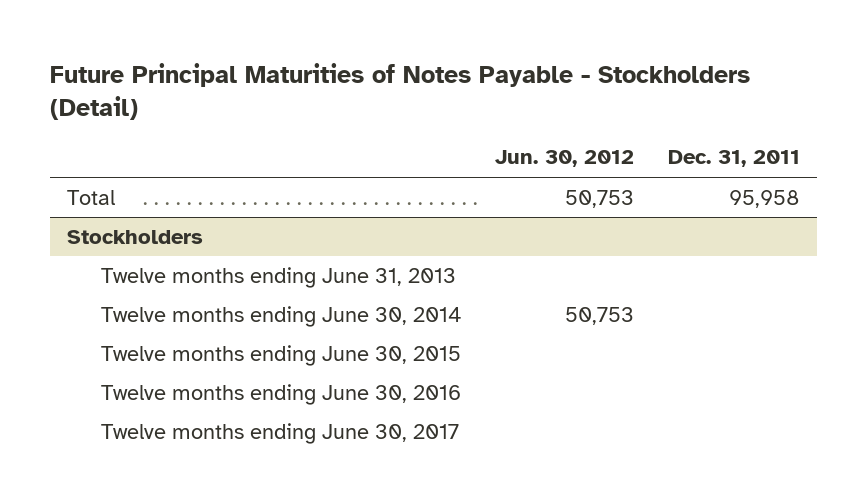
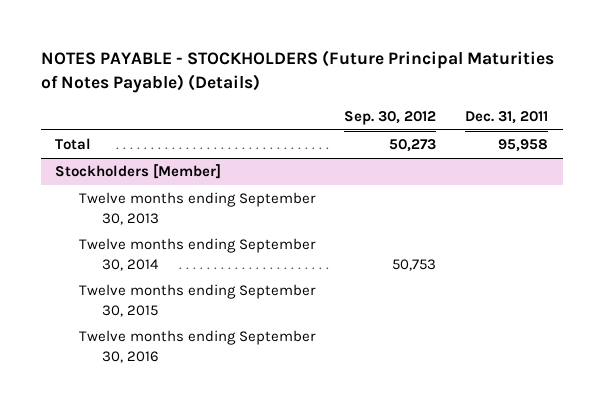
- Future Principal Maturities of Notes Payable - Stockholders (Detail)
+ NOTES PAYABLE - STOCKHOLDERS (Future Principal Maturities of Notes Payable) (Details)
- | Jun. 30, 2012 | Dec. 31, 2011
+ | Sep. 30, 2012 | Dec. 31, 2011
- Stockholders
- Twelve months ending June 31, 2013
- Twelve months ending June 30, 2014 | 50,753 |
- Twelve months ending June 30, 2015
- Twelve months ending June 30, 2016
- Twelve months ending June 30, 2017
+ Stockholders [Member]
+ Twelve months ending September 30, 2013
+ Twelve months ending September 30, 2014 | 50,753 |
+ Twelve months ending September 30, 2015
+ Twelve months ending September 30, 2016

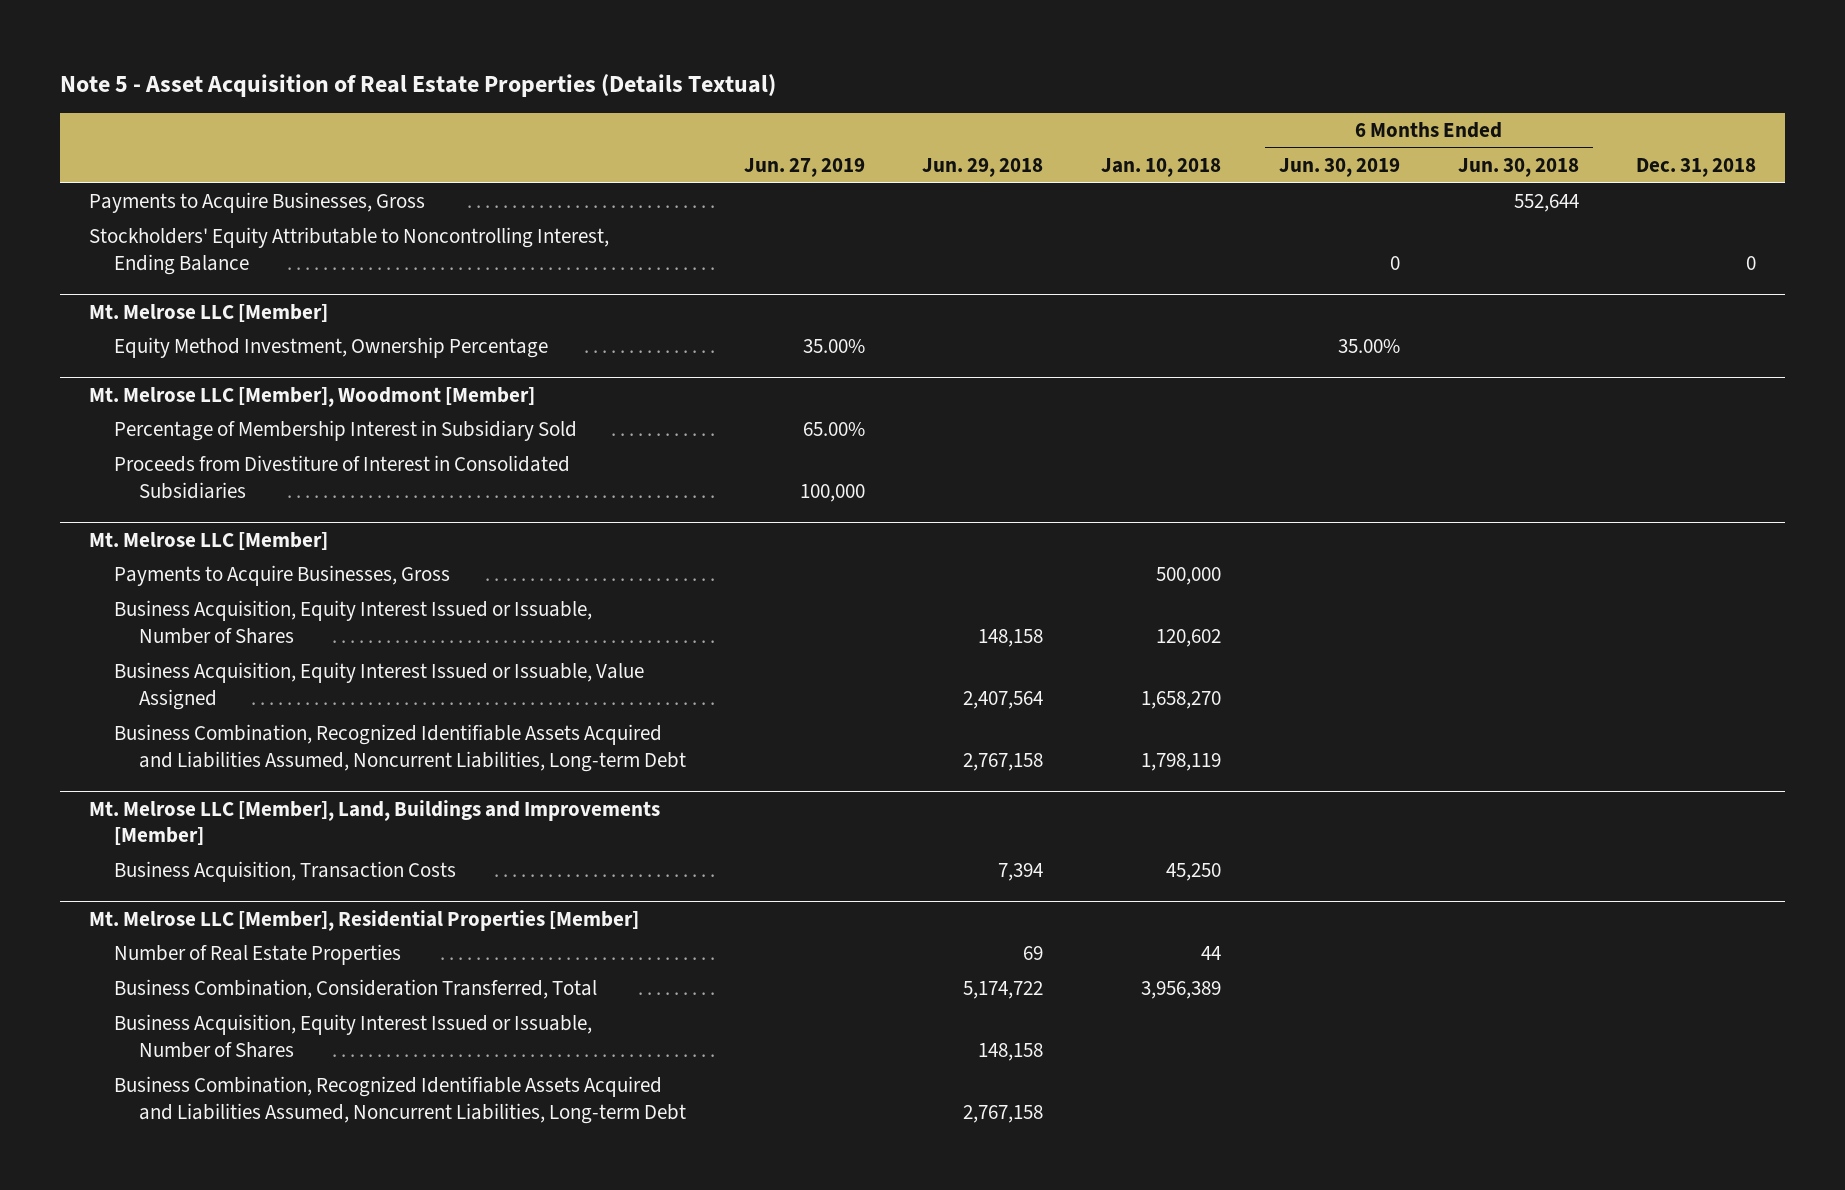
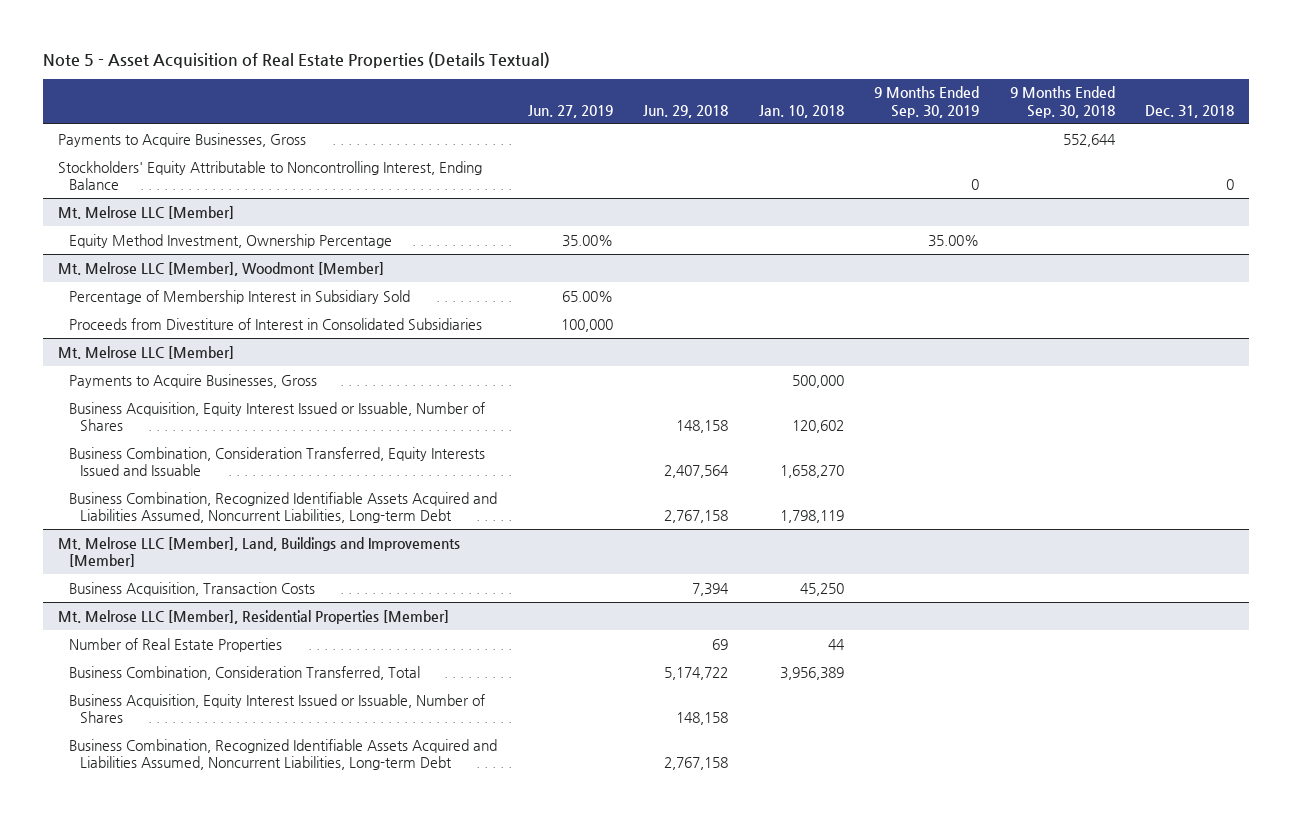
- | Jun. 27, 2019 | Jun. 29, 2018 | Jan. 10, 2018 | 6 Months Ended Jun. 30, 2019 | 6 Months Ended Jun. 30, 2018 | Dec. 31, 2018
+ | Jun. 27, 2019 | Jun. 29, 2018 | Jan. 10, 2018 | 9 Months Ended Sep. 30, 2019 | 9 Months Ended Sep. 30, 2018 | Dec. 31, 2018
@ Mt. Melrose LLC [Member]
- Business Acquisition, Equity Interest Issued or Issuable, Value Assigned | | 2,407,564 | 1,658,270 | | |
+ Business Combination, Consideration Transferred, Equity Interests Issued and Issuable | | 2,407,564 | 1,658,270 | | |

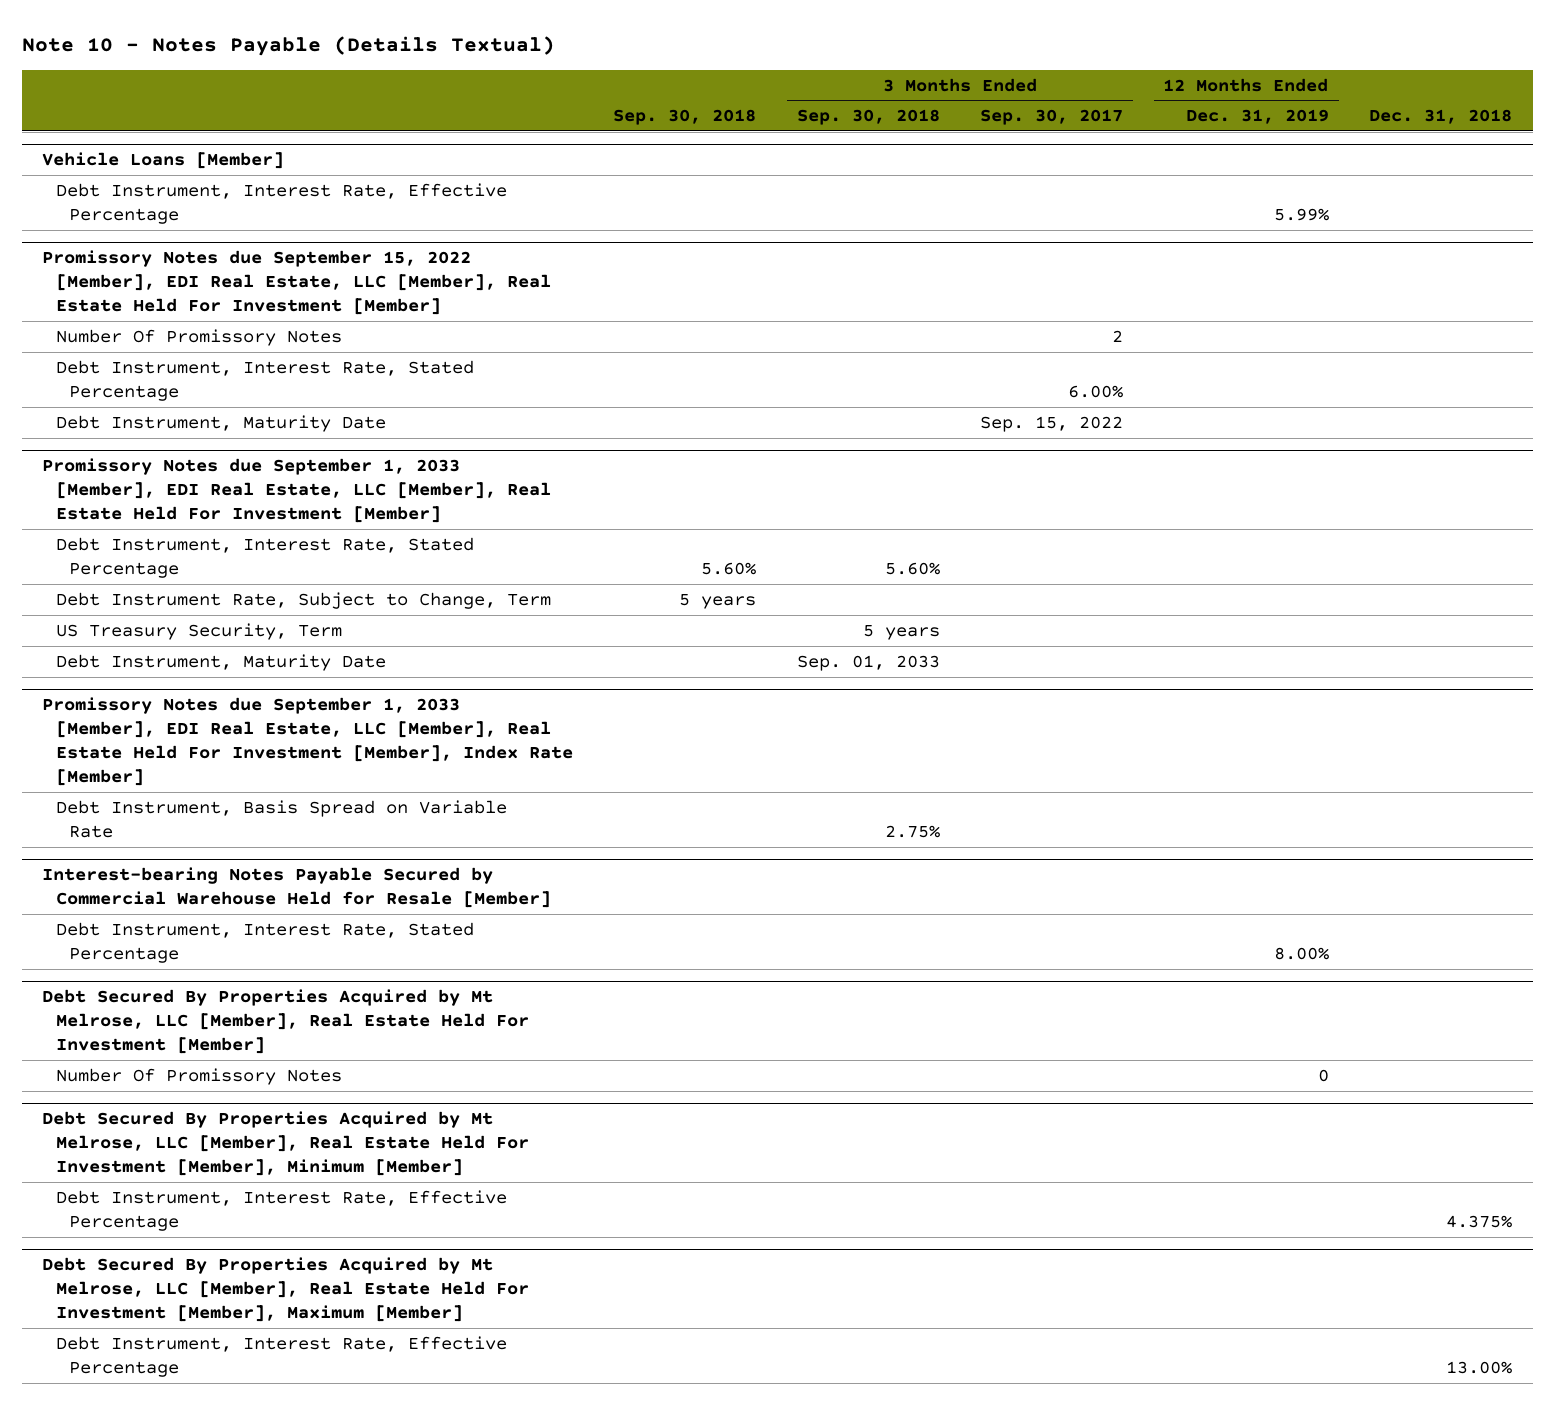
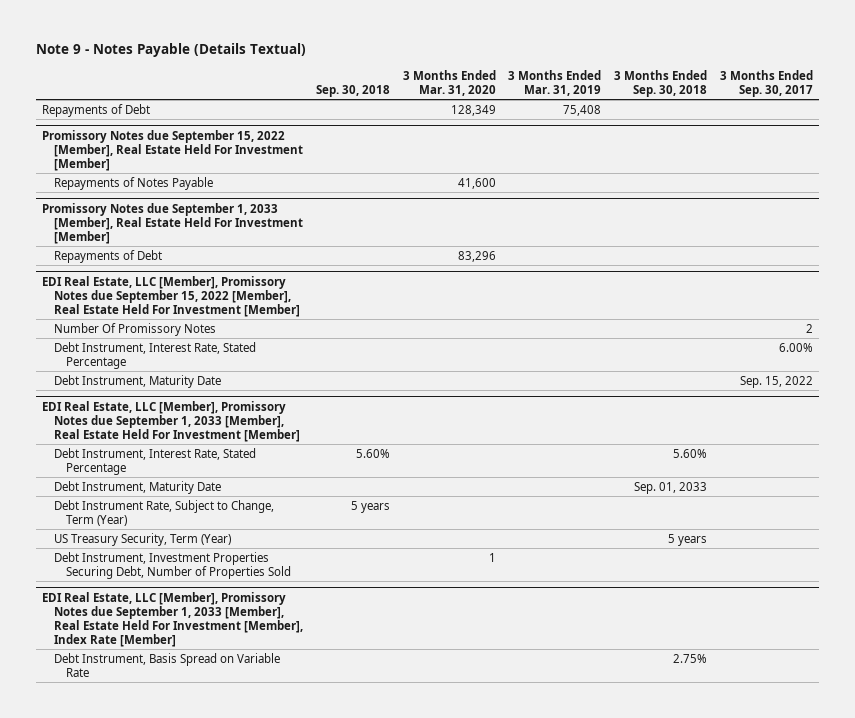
- Note 10 - Notes Payable (Details Textual)
+ Note 9 - Notes Payable (Details Textual)
- | Sep. 30, 2018 | 3 Months Ended Sep. 30, 2018 | 3 Months Ended Sep. 30, 2017 | 12 Months Ended Dec. 31, 2019 | Dec. 31, 2018
+ | Sep. 30, 2018 | 3 Months Ended Mar. 31, 2020 | 3 Months Ended Mar. 31, 2019 | 3 Months Ended Sep. 30, 2018 | 3 Months Ended Sep. 30, 2017
- Vehicle Loans [Member]
- Debt Instrument, Interest Rate, Effective Percentage | | | | 5.99% |
- Promissory Notes due September 15, 2022 [Member], EDI Real Estate, LLC [Member], Real Estate Held For Investment [Member]
+ Repayments of Debt | | 128,349 | 75,408 | |
+ Promissory Notes due September 15, 2022 [Member], Real Estate Held For Investment [Member]
+ Repayments of Notes Payable | | 41,600 | | |
+ Promissory Notes due September 1, 2033 [Member], Real Estate Held For Investment [Member]
+ Repayments of Debt | | 83,296 | | |
+ EDI Real Estate, LLC [Member], Promissory Notes due September 15, 2022 [Member], Real Estate Held For Investment [Member]
- Promissory Notes due September 1, 2033 [Member], EDI Real Estate, LLC [Member], Real Estate Held For Investment [Member]
+ EDI Real Estate, LLC [Member], Promissory Notes due September 1, 2033 [Member], Real Estate Held For Investment [Member]
- Debt Instrument Rate, Subject to Change, Term | 5 years | | | |
- US Treasury Security, Term | | 5 years | | |
- Promissory Notes due September 1, 2033 [Member], EDI Real Estate, LLC [Member], Real Estate Held For Investment [Member], Index Rate [Member]
+ Debt Instrument Rate, Subject to Change, Term (Year) | 5 years | | | |
+ US Treasury Security, Term (Year) | | | | 5 years |
+ Debt Instrument, Investment Properties Securing Debt, Number of Properties Sold | | 1 | | |
+ EDI Real Estate, LLC [Member], Promissory Notes due September 1, 2033 [Member], Real Estate Held For Investment [Member], Index Rate [Member]
- Interest-bearing Notes Payable Secured by Commercial Warehouse Held for Resale [Member]
- Debt Instrument, Interest Rate, Stated Percentage | | | | 8.00% |
- Debt Secured By Properties Acquired by Mt Melrose, LLC [Member], Real Estate Held For Investment [Member]
- Number Of Promissory Notes | | | | 0 |
- Debt Secured By Properties Acquired by Mt Melrose, LLC [Member], Real Estate Held For Investment [Member], Minimum [Member]
- Debt Instrument, Interest Rate, Effective Percentage | | | | | 4.375%
- Debt Secured By Properties Acquired by Mt Melrose, LLC [Member], Real Estate Held For Investment [Member], Maximum [Member]
- Debt Instrument, Interest Rate, Effective Percentage | | | | | 13.00%

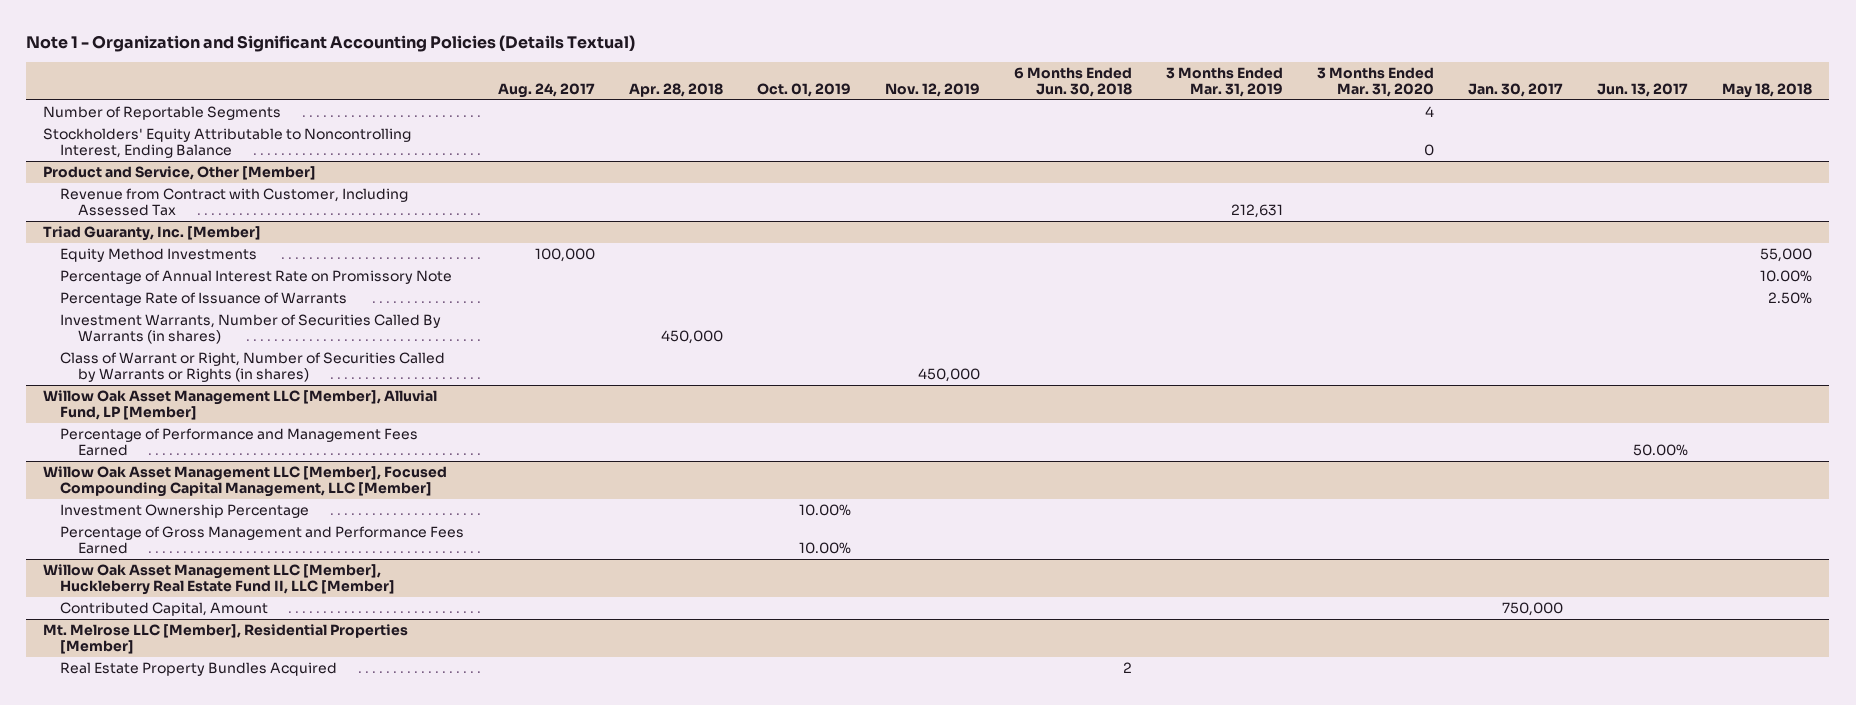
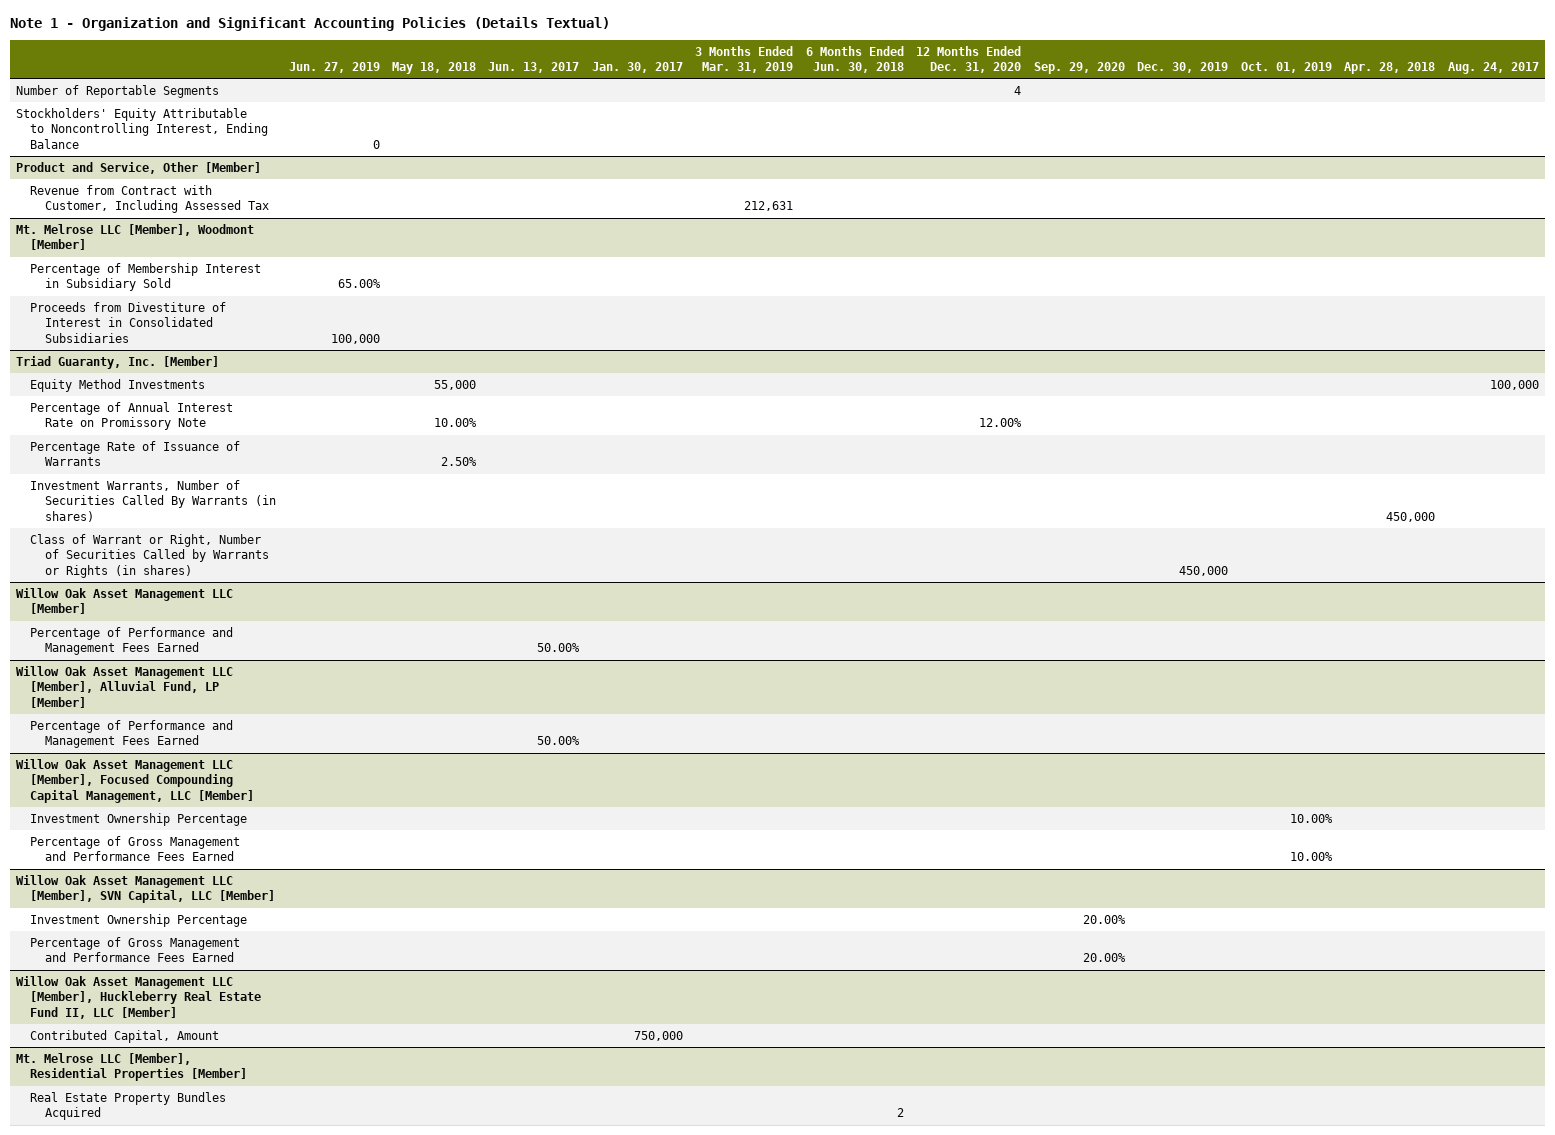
- | Aug. 24, 2017 | Apr. 28, 2018 | Oct. 01, 2019 | Nov. 12, 2019 | 6 Months Ended Jun. 30, 2018 | 3 Months Ended Mar. 31, 2019 | 3 Months Ended Mar. 31, 2020 | Jan. 30, 2017 | Jun. 13, 2017 | May 18, 2018
+ | Jun. 27, 2019 | May 18, 2018 | Jun. 13, 2017 | Jan. 30, 2017 | 3 Months Ended Mar. 31, 2019 | 6 Months Ended Jun. 30, 2018 | 12 Months Ended Dec. 31, 2020 | Sep. 29, 2020 | Dec. 30, 2019 | Oct. 01, 2019 | Apr. 28, 2018 | Aug. 24, 2017
+ Mt. Melrose LLC [Member], Woodmont [Member]
+ Percentage of Membership Interest in Subsidiary Sold | 65.00% | | | | | | | | | | |
+ Proceeds from Divestiture of Interest in Consolidated Subsidiaries | 100,000 | | | | | | | | | | |
+ Willow Oak Asset Management LLC [Member]
+ Percentage of Performance and Management Fees Earned | | | 50.00% | | | | | | | | |
+ Willow Oak Asset Management LLC [Member], SVN Capital, LLC [Member]
+ Investment Ownership Percentage | | | | | | | | 20.00% | | | |
+ Percentage of Gross Management and Performance Fees Earned | | | | | | | | 20.00% | | | |

